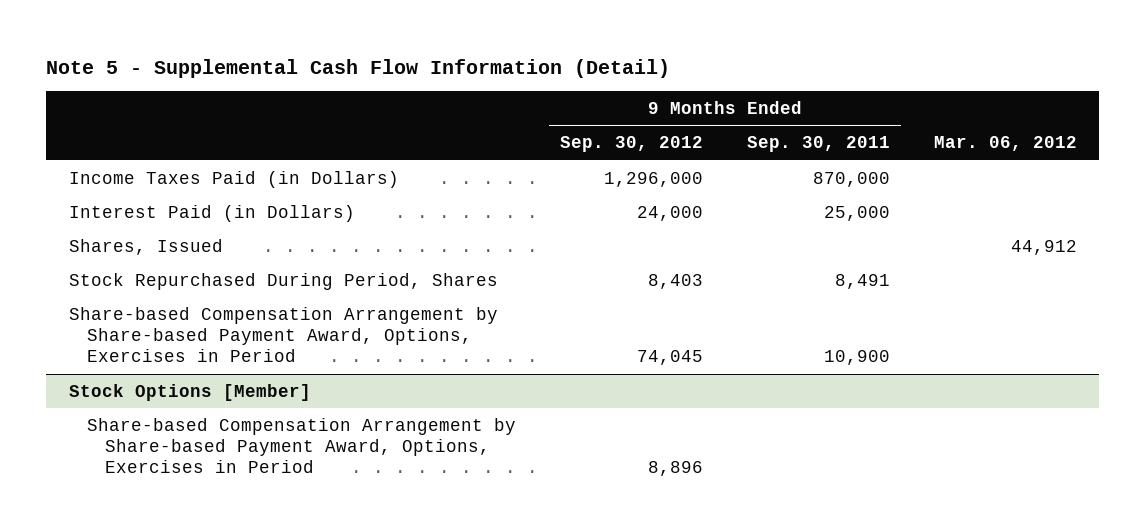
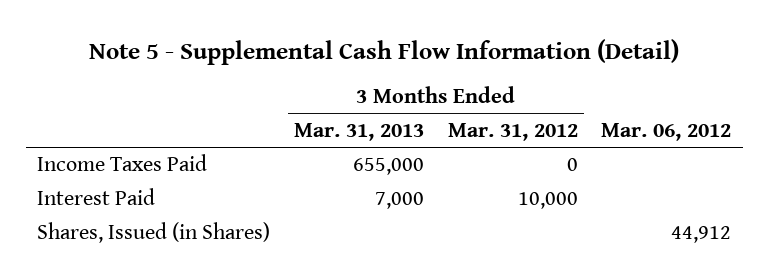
- | 9 Months Ended Sep. 30, 2012 | 9 Months Ended Sep. 30, 2011 | Mar. 06, 2012
+ | 3 Months Ended Mar. 31, 2013 | 3 Months Ended Mar. 31, 2012 | Mar. 06, 2012
- Income Taxes Paid (in Dollars) | 1,296,000 | 870,000 |
- Interest Paid (in Dollars) | 24,000 | 25,000 |
- Shares, Issued | | | 44,912
- Stock Repurchased During Period, Shares | 8,403 | 8,491 |
- Share-based Compensation Arrangement by Share-based Payment Award, Options, Exercises in Period | 74,045 | 10,900 |
- Stock Options [Member]
- Share-based Compensation Arrangement by Share-based Payment Award, Options, Exercises in Period | 8,896 | |
+ Income Taxes Paid | 655,000 | 0 |
+ Interest Paid | 7,000 | 10,000 |
+ Shares, Issued (in Shares) | | | 44,912

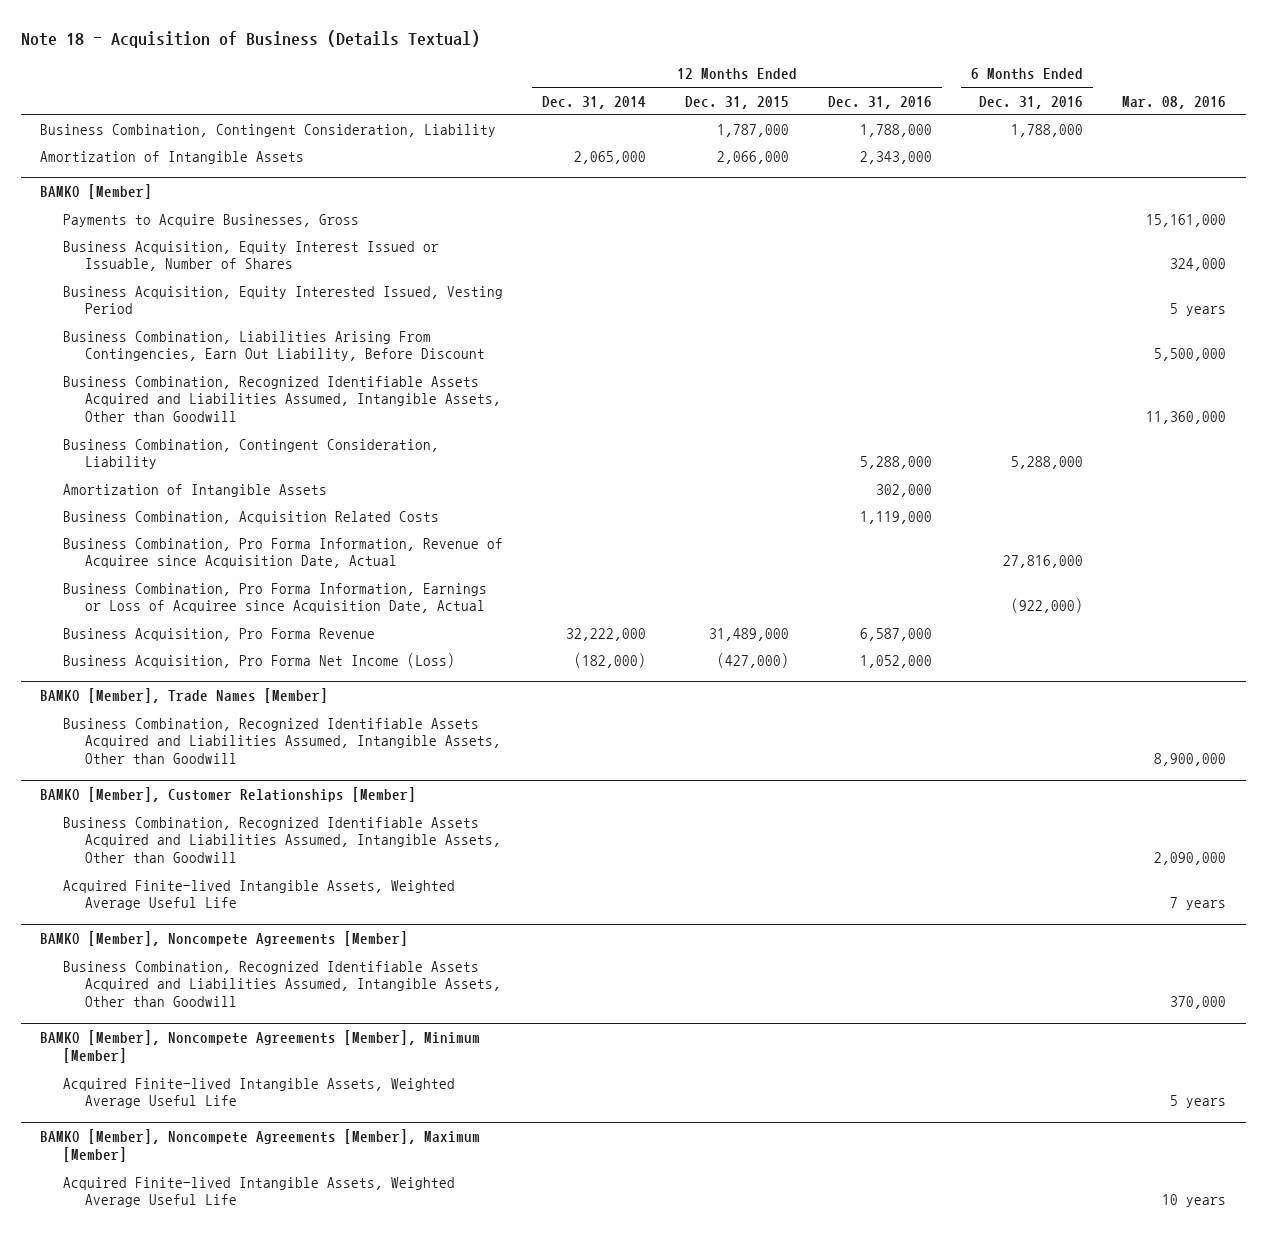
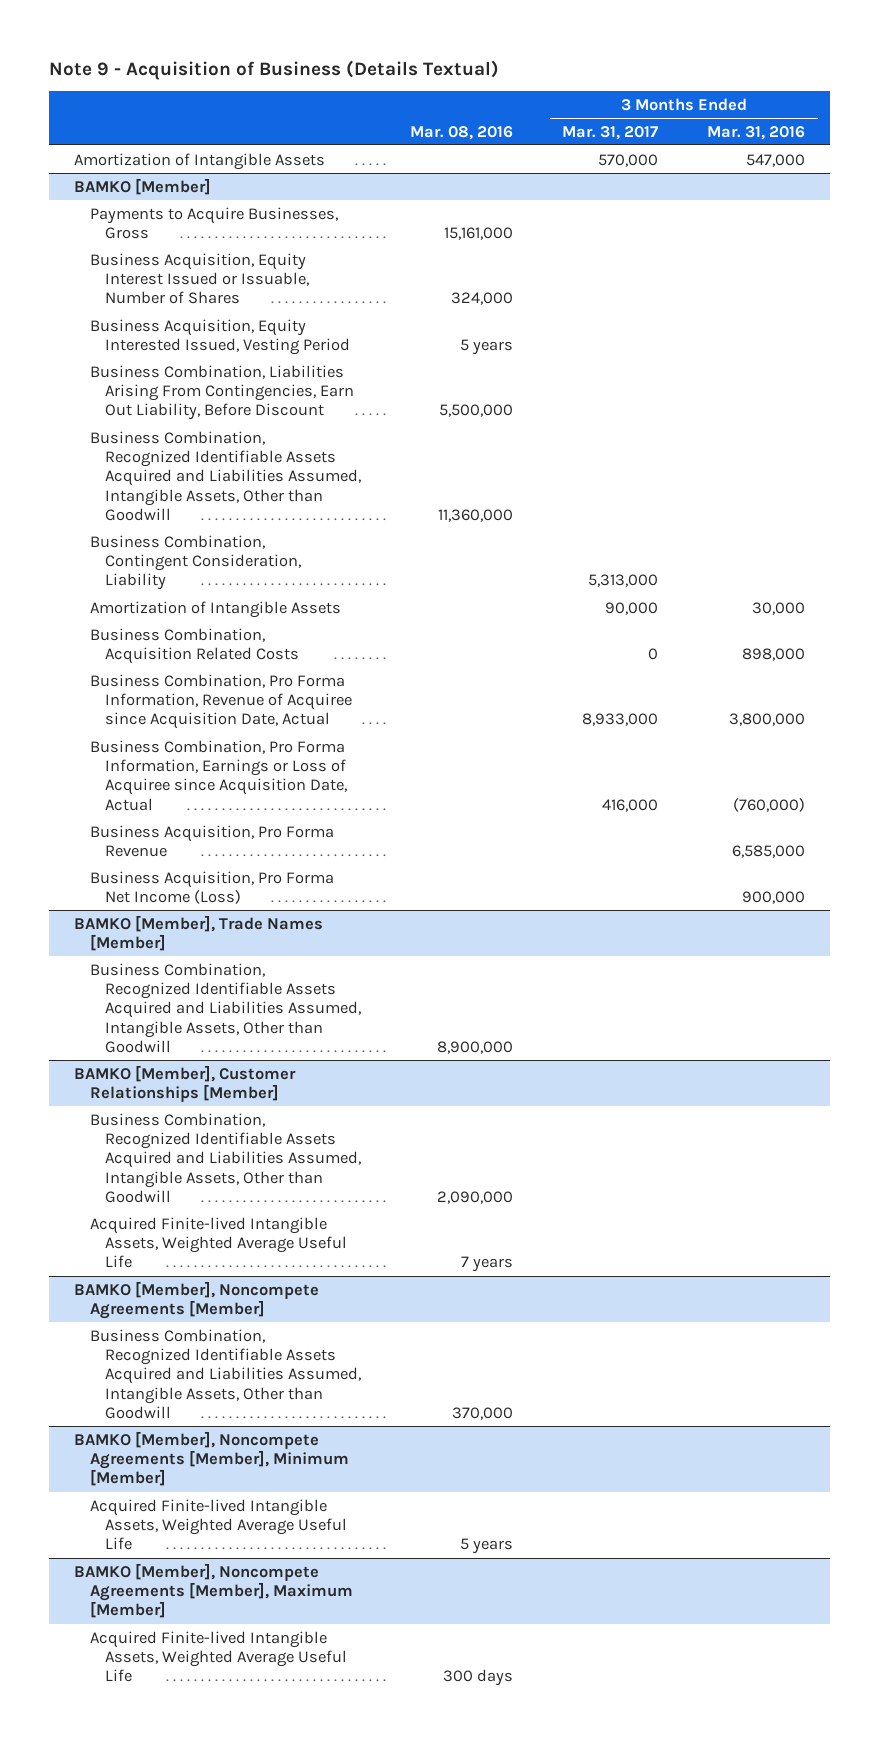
- Note 18 - Acquisition of Business (Details Textual)
+ Note 9 - Acquisition of Business (Details Textual)
- | 12 Months Ended Dec. 31, 2014 | 12 Months Ended Dec. 31, 2015 | 12 Months Ended Dec. 31, 2016 | 6 Months Ended Dec. 31, 2016 | Mar. 08, 2016
+ | Mar. 08, 2016 | 3 Months Ended Mar. 31, 2017 | 3 Months Ended Mar. 31, 2016
- Business Combination, Contingent Consideration, Liability | | 1,787,000 | 1,788,000 | 1,788,000 |
@ BAMKO [Member], Noncompete Agreements [Member], Maximum [Member]
- Acquired Finite-lived Intangible Assets, Weighted Average Useful Life | | | | | 10 years
+ Acquired Finite-lived Intangible Assets, Weighted Average Useful Life | 300 days | |

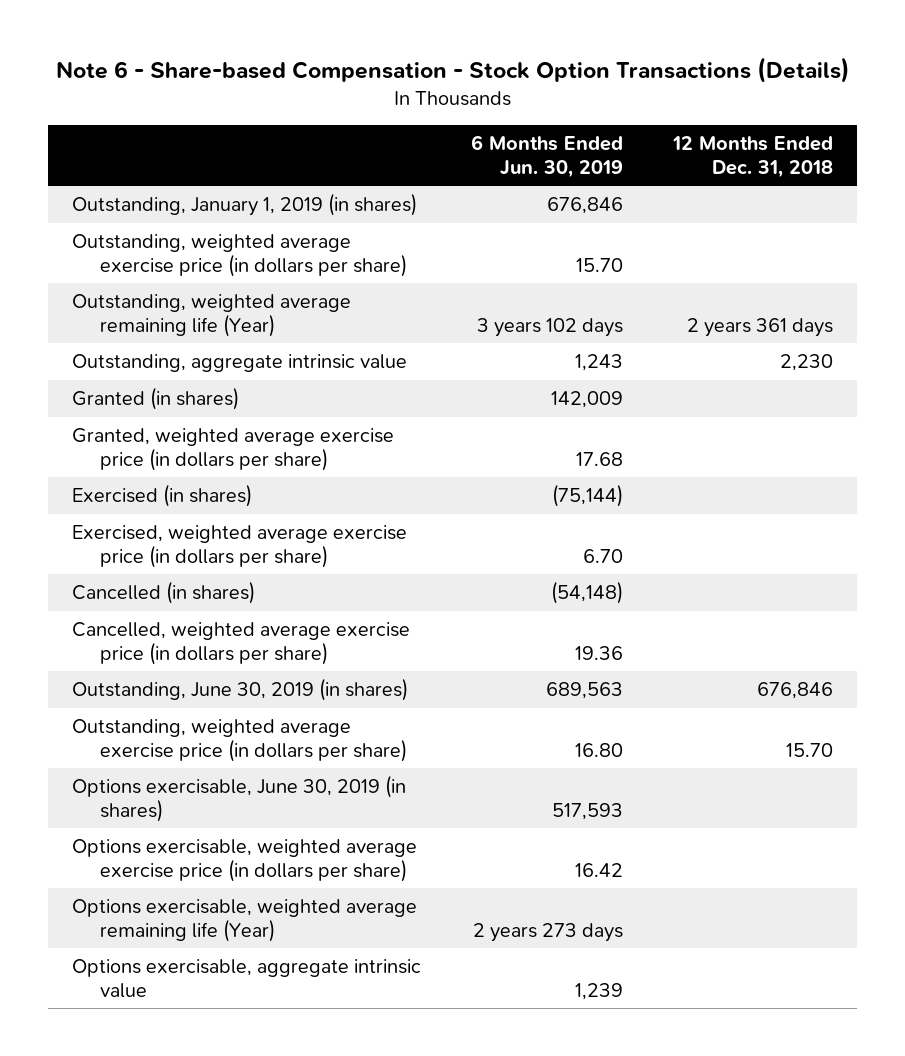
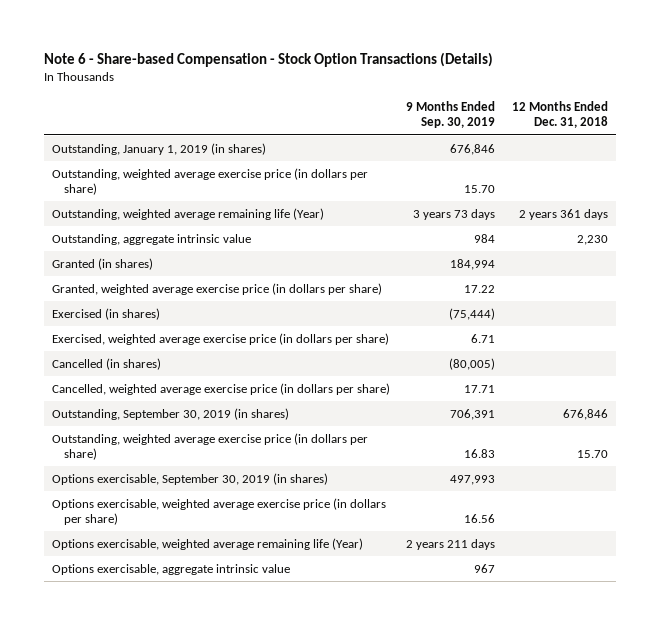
- | 6 Months Ended Jun. 30, 2019 | 12 Months Ended Dec. 31, 2018
+ | 9 Months Ended Sep. 30, 2019 | 12 Months Ended Dec. 31, 2018
- Outstanding, June 30, 2019 (in shares) | 689,563 | 676,846
+ Outstanding, September 30, 2019 (in shares) | 706,391 | 676,846
- Options exercisable, June 30, 2019 (in shares) | 517,593 |
+ Options exercisable, September 30, 2019 (in shares) | 497,993 |

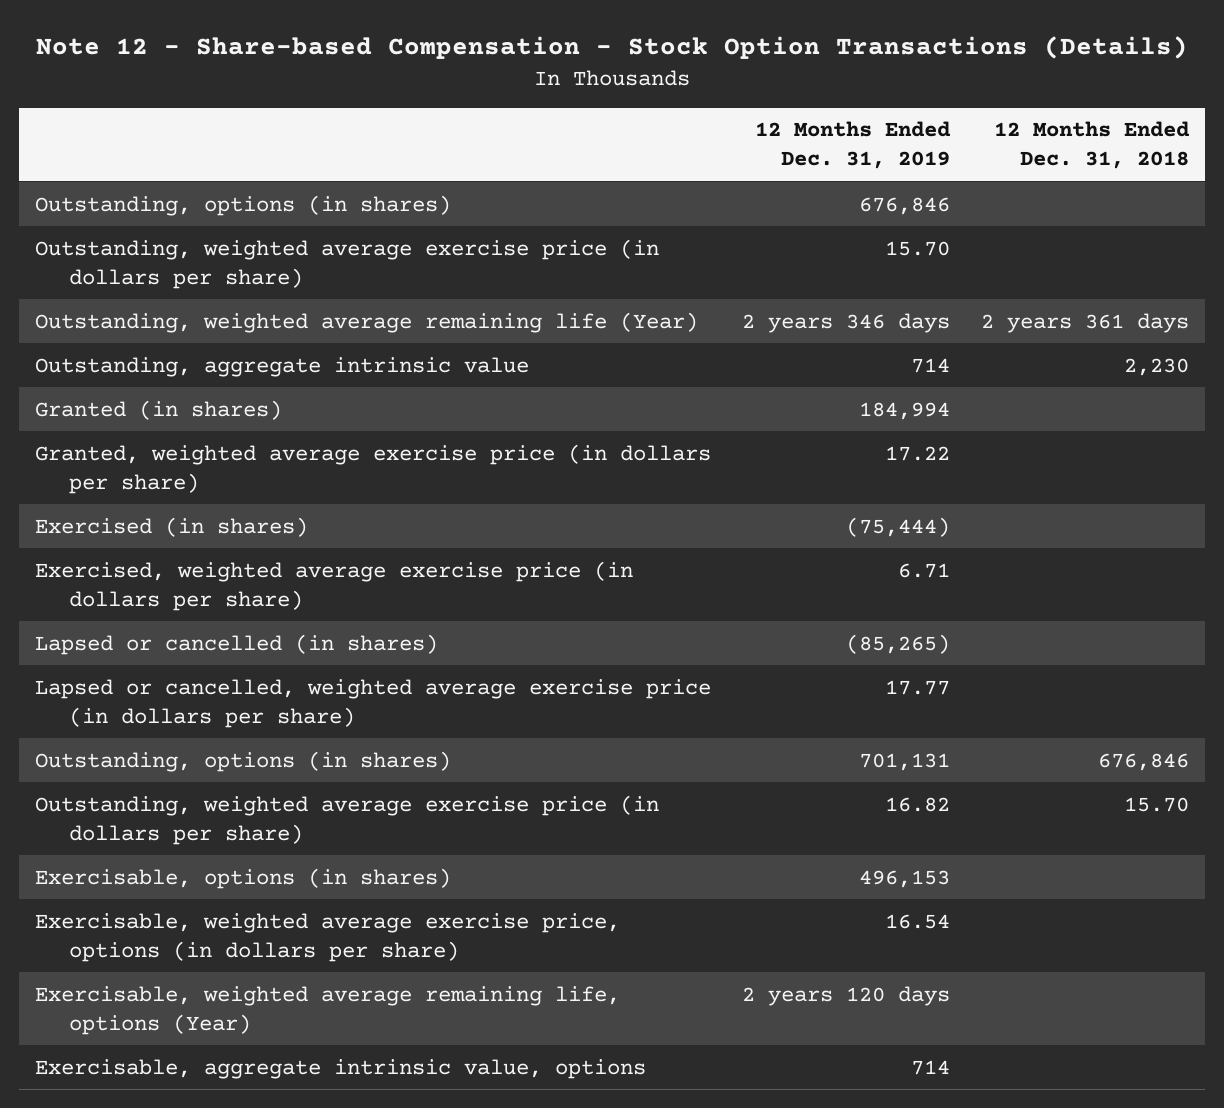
- Note 6 - Share-based Compensation - Stock Option Transactions (Details)
+ Note 12 - Share-based Compensation - Stock Option Transactions (Details)
- | 9 Months Ended Sep. 30, 2019 | 12 Months Ended Dec. 31, 2018
+ | 12 Months Ended Dec. 31, 2019 | 12 Months Ended Dec. 31, 2018
- Outstanding, January 1, 2019 (in shares) | 676,846 |
+ Outstanding, options (in shares) | 676,846 |
- Cancelled (in shares) | (80,005) |
- Cancelled, weighted average exercise price (in dollars per share) | 17.71 |
- Outstanding, September 30, 2019 (in shares) | 706,391 | 676,846
+ Lapsed or cancelled (in shares) | (85,265) |
+ Lapsed or cancelled, weighted average exercise price (in dollars per share) | 17.77 |
+ Outstanding, options (in shares) | 701,131 | 676,846
- Options exercisable, September 30, 2019 (in shares) | 497,993 |
- Options exercisable, weighted average exercise price (in dollars per share) | 16.56 |
- Options exercisable, weighted average remaining life (Year) | 2 years 211 days |
- Options exercisable, aggregate intrinsic value | 967 |
+ Exercisable, options (in shares) | 496,153 |
+ Exercisable, weighted average exercise price, options (in dollars per share) | 16.54 |
+ Exercisable, weighted average remaining life, options (Year) | 2 years 120 days |
+ Exercisable, aggregate intrinsic value, options | 714 |

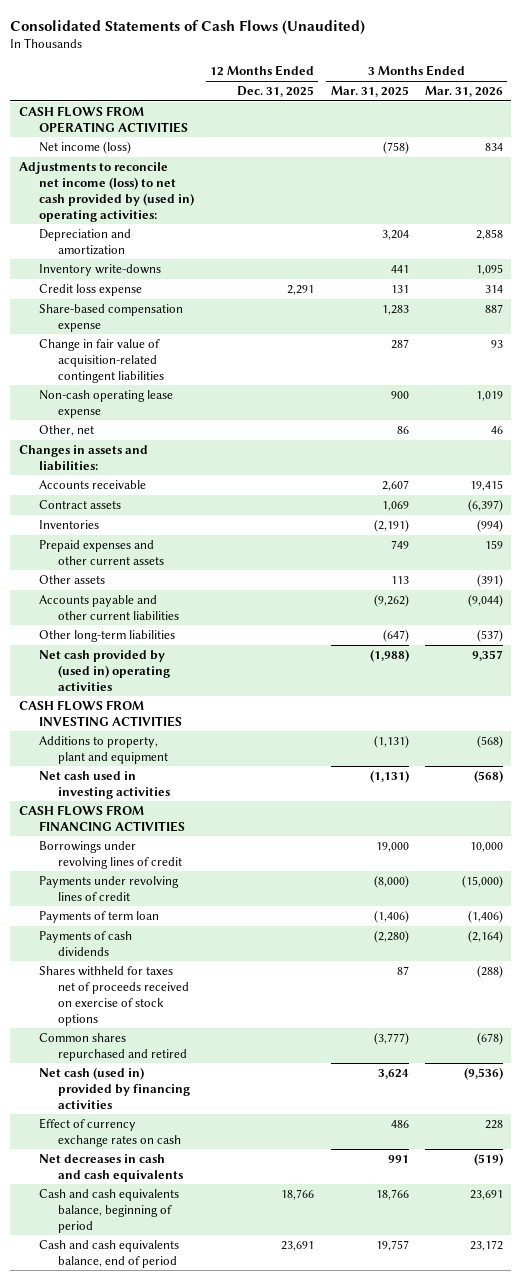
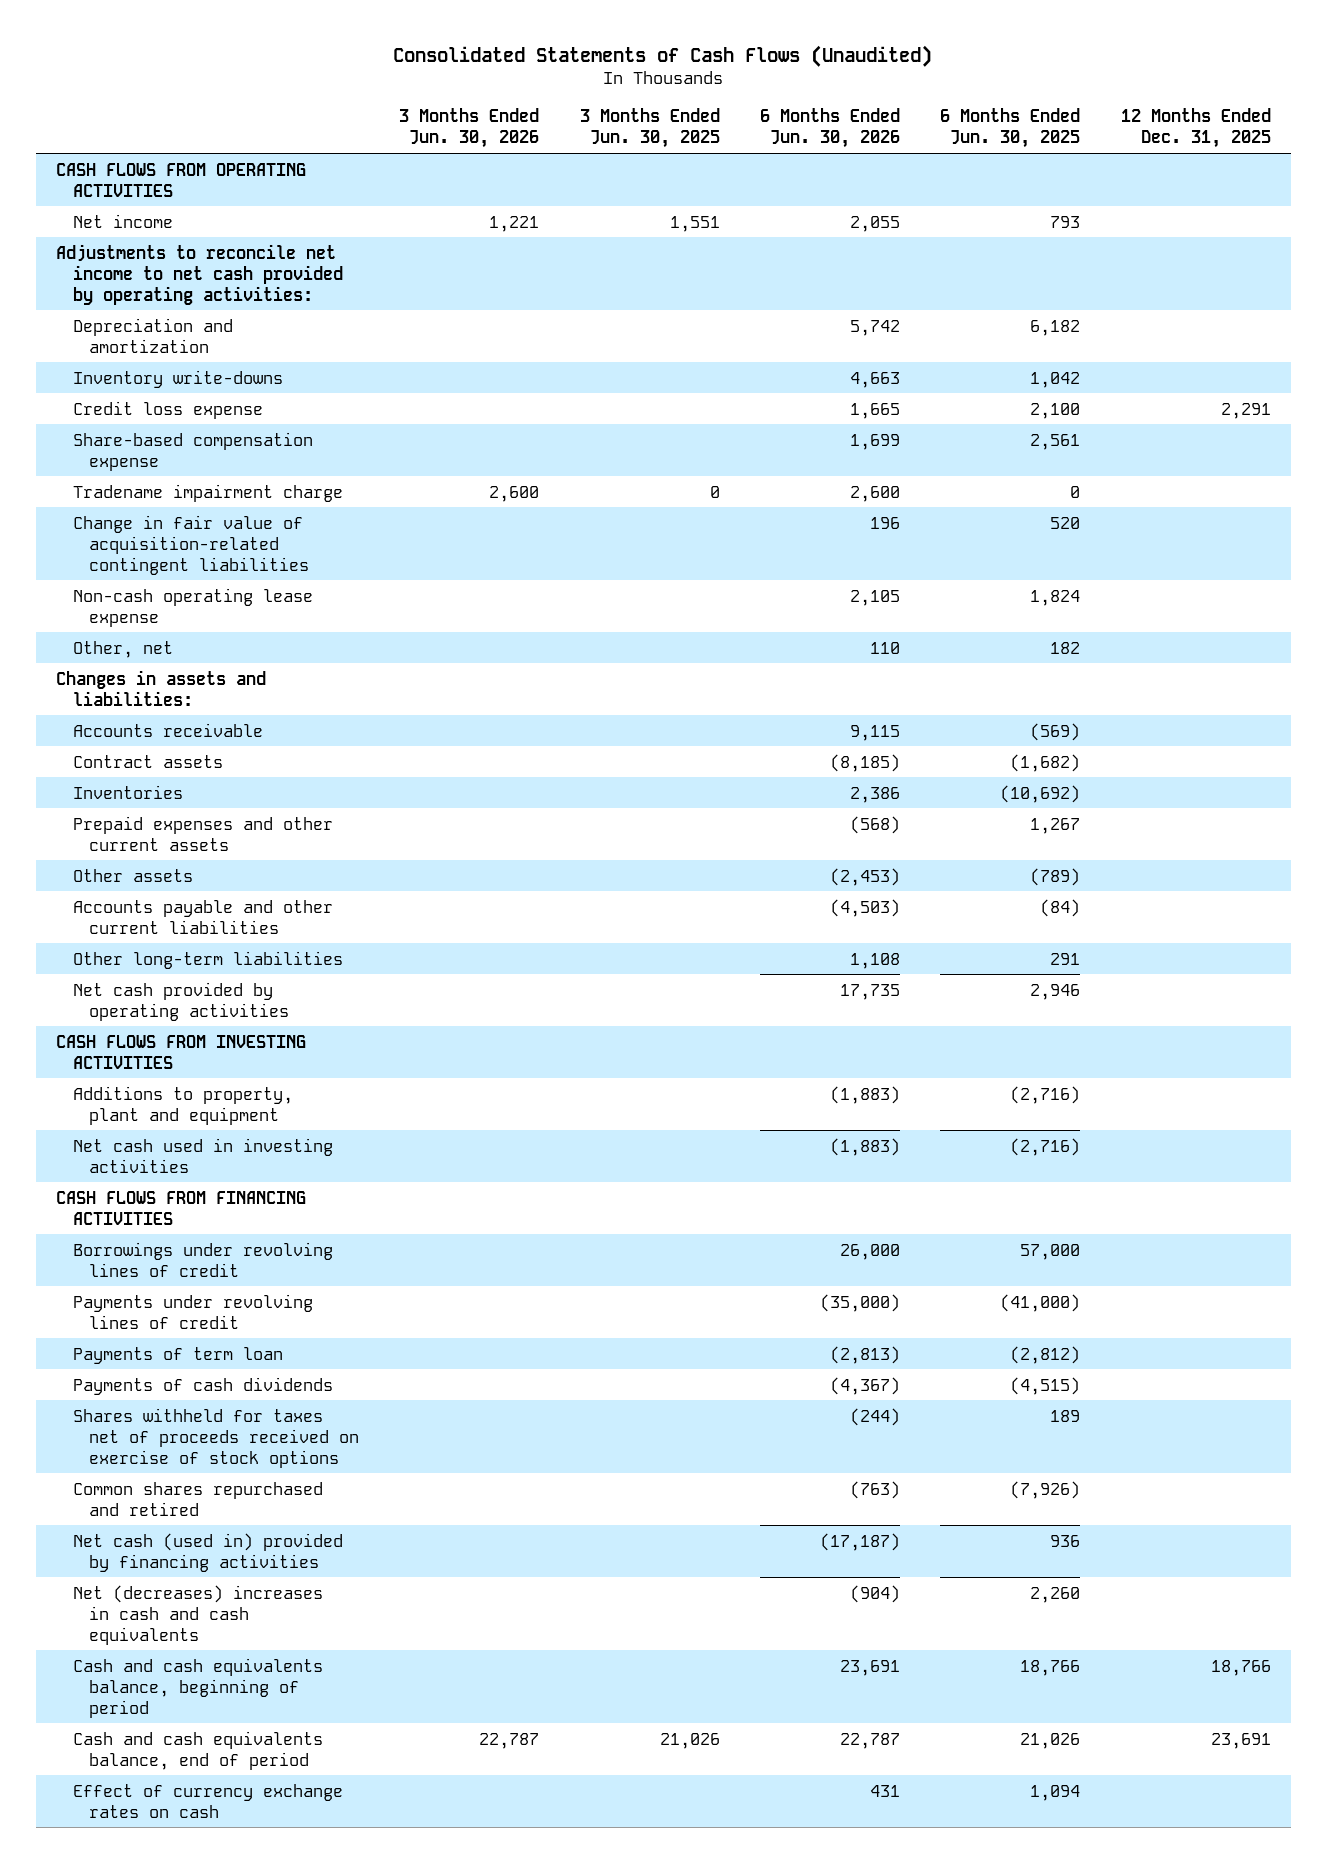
- | 12 Months Ended Dec. 31, 2025 | 3 Months Ended Mar. 31, 2025 | 3 Months Ended Mar. 31, 2026
+ | 3 Months Ended Jun. 30, 2026 | 3 Months Ended Jun. 30, 2025 | 6 Months Ended Jun. 30, 2026 | 6 Months Ended Jun. 30, 2025 | 12 Months Ended Dec. 31, 2025
- Net income (loss) | | (758) | 834
- Adjustments to reconcile net income (loss) to net cash provided by (used in) operating activities:
+ Net income | 1,221 | 1,551 | 2,055 | 793 |
+ Adjustments to reconcile net income to net cash provided by operating activities:
+ Tradename impairment charge | 2,600 | 0 | 2,600 | 0 |
- Net cash provided by (used in) operating activities | | (1,988) | 9,357
+ Net cash provided by operating activities | | | 17,735 | 2,946 |
- Net decreases in cash and cash equivalents | | 991 | (519)
+ Net (decreases) increases in cash and cash equivalents | | | (904) | 2,260 |
moved down: Effect of currency exchange rates on cash | | | 431 | 1,094 |

